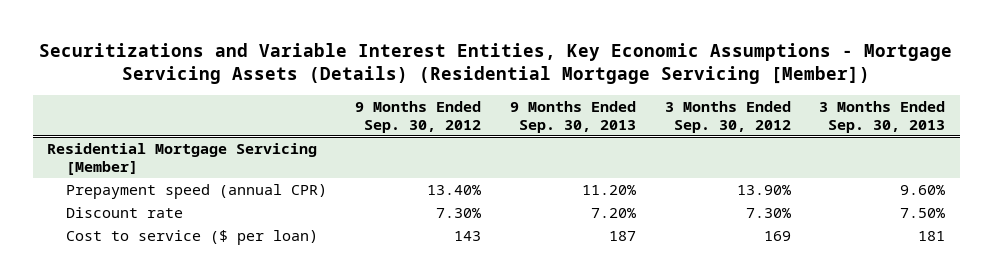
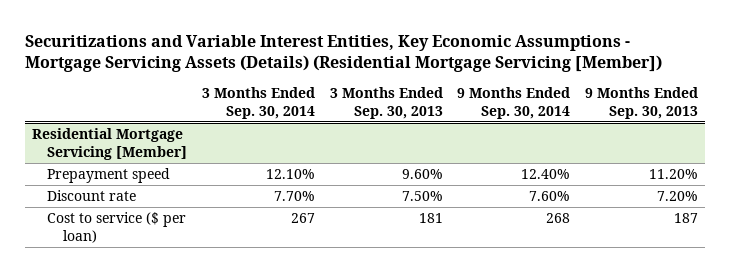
- | 9 Months Ended Sep. 30, 2012 | 9 Months Ended Sep. 30, 2013 | 3 Months Ended Sep. 30, 2012 | 3 Months Ended Sep. 30, 2013
+ | 3 Months Ended Sep. 30, 2014 | 3 Months Ended Sep. 30, 2013 | 9 Months Ended Sep. 30, 2014 | 9 Months Ended Sep. 30, 2013
@ Residential Mortgage Servicing [Member]
- Prepayment speed (annual CPR) | 13.40% | 11.20% | 13.90% | 9.60%
+ Prepayment speed | 12.10% | 9.60% | 12.40% | 11.20%

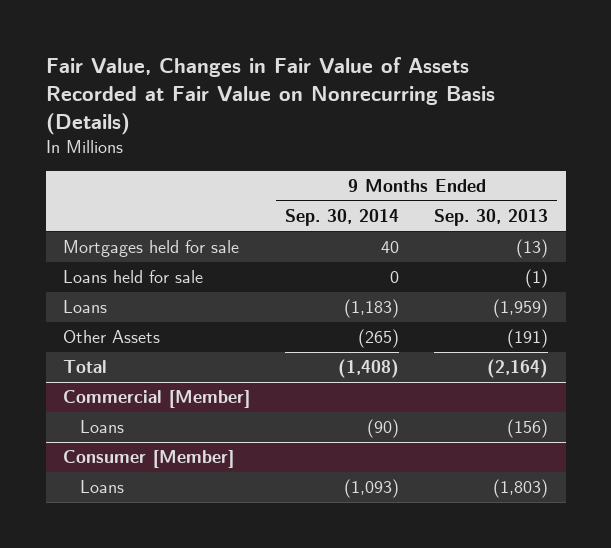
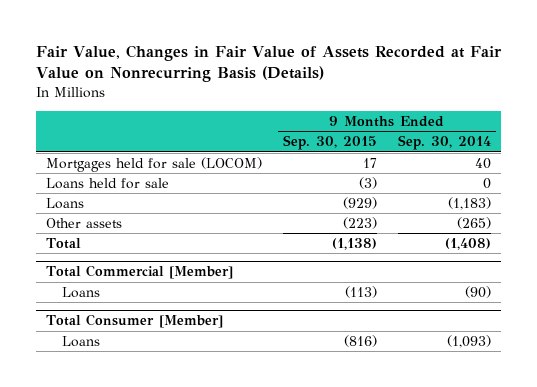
- | 9 Months Ended Sep. 30, 2014 | 9 Months Ended Sep. 30, 2013
+ | 9 Months Ended Sep. 30, 2015 | 9 Months Ended Sep. 30, 2014
- Mortgages held for sale | 40 | (13)
+ Mortgages held for sale (LOCOM) | 17 | 40
- Other Assets | (265) | (191)
+ Other assets | (223) | (265)
- Commercial [Member]
+ Total Commercial [Member]
- Consumer [Member]
+ Total Consumer [Member]

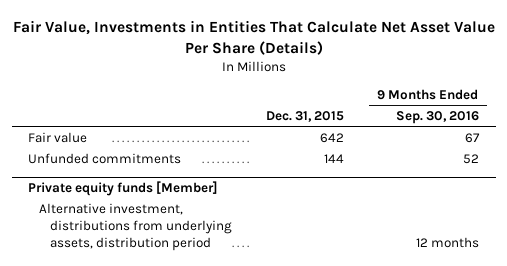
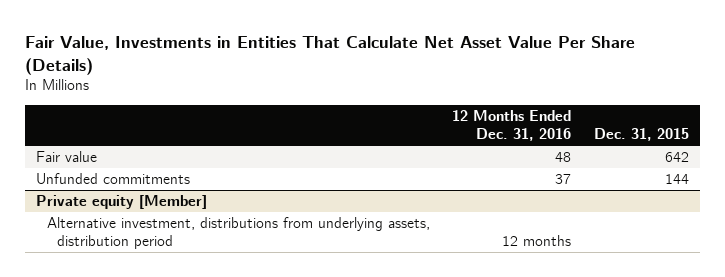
- | Dec. 31, 2015 | 9 Months Ended Sep. 30, 2016
+ | 12 Months Ended Dec. 31, 2016 | Dec. 31, 2015
- Private equity funds [Member]
+ Private equity [Member]

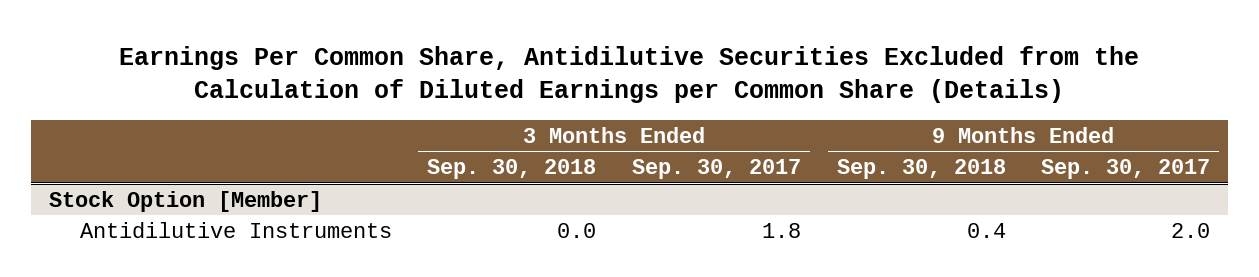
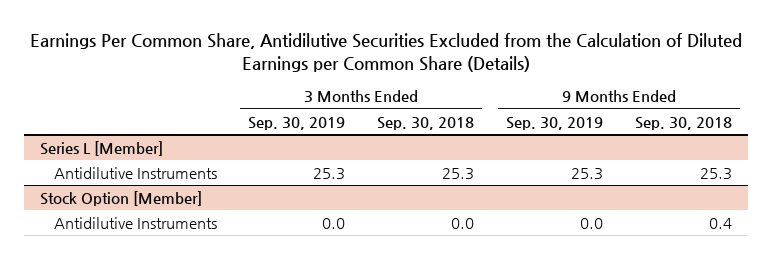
- | 3 Months Ended Sep. 30, 2018 | 3 Months Ended Sep. 30, 2017 | 9 Months Ended Sep. 30, 2018 | 9 Months Ended Sep. 30, 2017
+ | 3 Months Ended Sep. 30, 2019 | 3 Months Ended Sep. 30, 2018 | 9 Months Ended Sep. 30, 2019 | 9 Months Ended Sep. 30, 2018
+ Series L [Member]
+ Antidilutive Instruments | 25.3 | 25.3 | 25.3 | 25.3

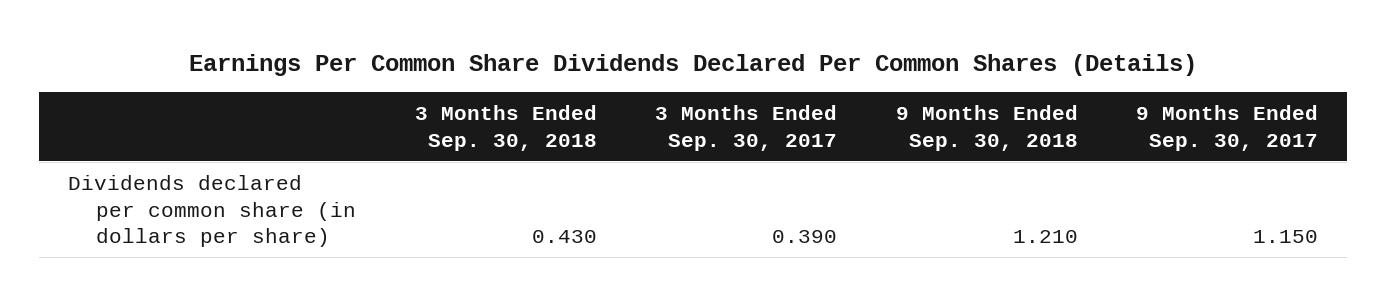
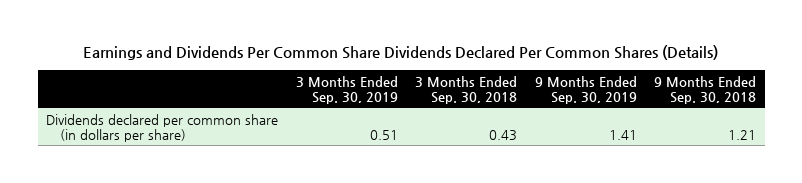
- Earnings Per Common Share Dividends Declared Per Common Shares (Details)
+ Earnings and Dividends Per Common Share Dividends Declared Per Common Shares (Details)
- | 3 Months Ended Sep. 30, 2018 | 3 Months Ended Sep. 30, 2017 | 9 Months Ended Sep. 30, 2018 | 9 Months Ended Sep. 30, 2017
+ | 3 Months Ended Sep. 30, 2019 | 3 Months Ended Sep. 30, 2018 | 9 Months Ended Sep. 30, 2019 | 9 Months Ended Sep. 30, 2018
- Dividends declared per common share (in dollars per share) | 0.430 | 0.390 | 1.210 | 1.150
+ Dividends declared per common share (in dollars per share) | 0.51 | 0.43 | 1.41 | 1.21

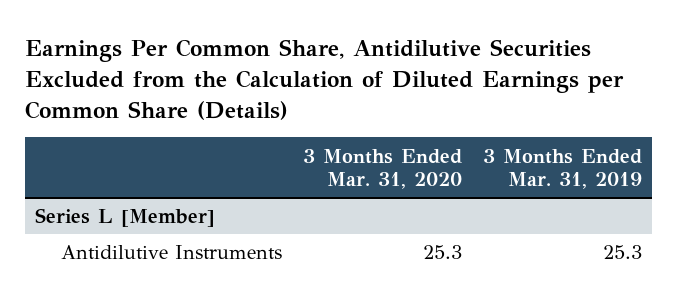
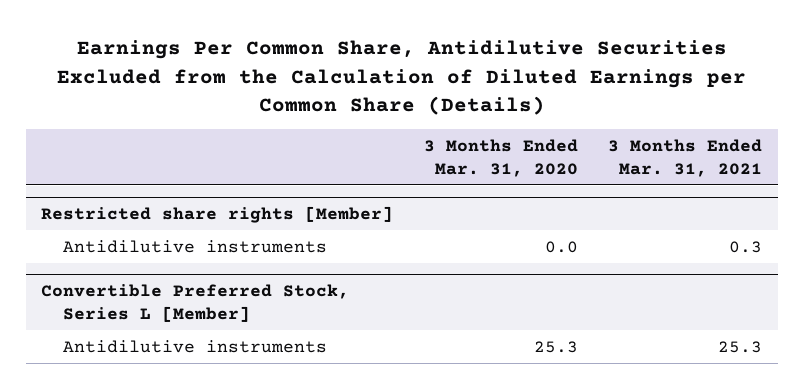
- | 3 Months Ended Mar. 31, 2020 | 3 Months Ended Mar. 31, 2019
+ | 3 Months Ended Mar. 31, 2020 | 3 Months Ended Mar. 31, 2021
- Series L [Member]
- Antidilutive Instruments | 25.3 | 25.3
+ Restricted share rights [Member]
+ Antidilutive instruments | 0.0 | 0.3
+ Convertible Preferred Stock, Series L [Member]
+ Antidilutive instruments | 25.3 | 25.3

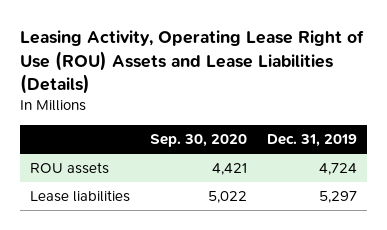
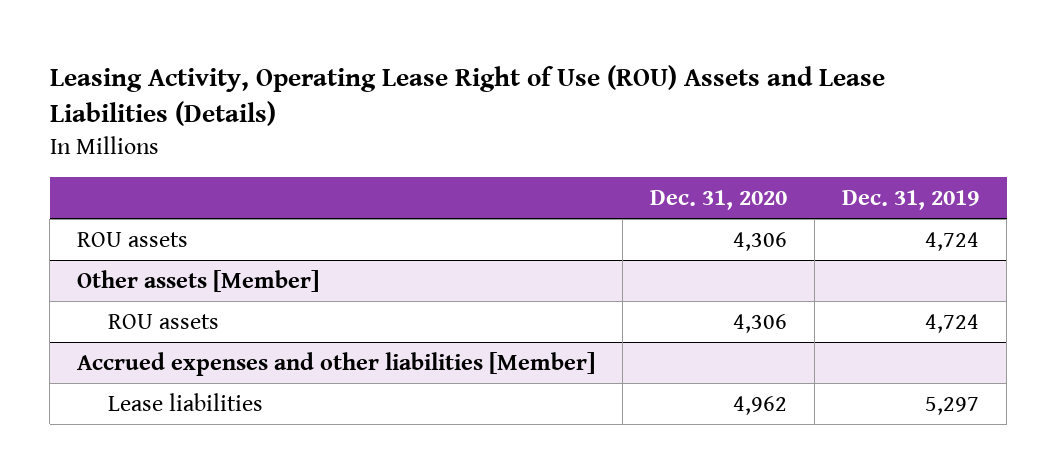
- | Sep. 30, 2020 | Dec. 31, 2019
+ | Dec. 31, 2020 | Dec. 31, 2019
+ Other assets [Member]
+ ROU assets | 4,306 | 4,724
+ Accrued expenses and other liabilities [Member]

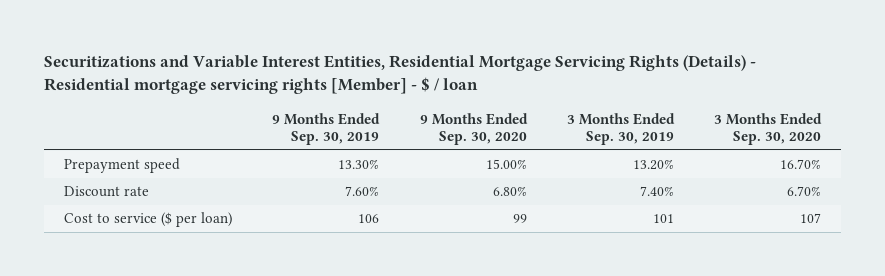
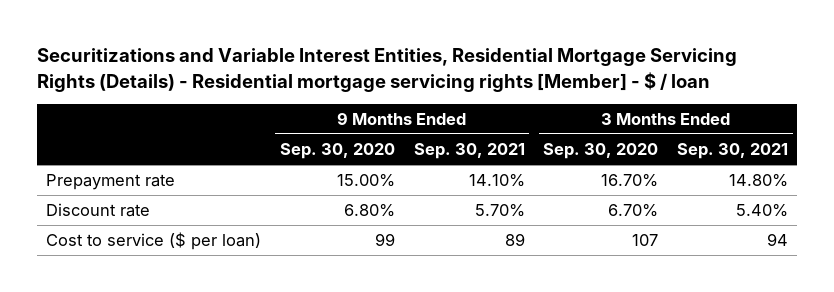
- | 9 Months Ended Sep. 30, 2019 | 9 Months Ended Sep. 30, 2020 | 3 Months Ended Sep. 30, 2019 | 3 Months Ended Sep. 30, 2020
+ | 9 Months Ended Sep. 30, 2020 | 9 Months Ended Sep. 30, 2021 | 3 Months Ended Sep. 30, 2020 | 3 Months Ended Sep. 30, 2021
- Prepayment speed | 13.30% | 15.00% | 13.20% | 16.70%
+ Prepayment rate | 15.00% | 14.10% | 16.70% | 14.80%

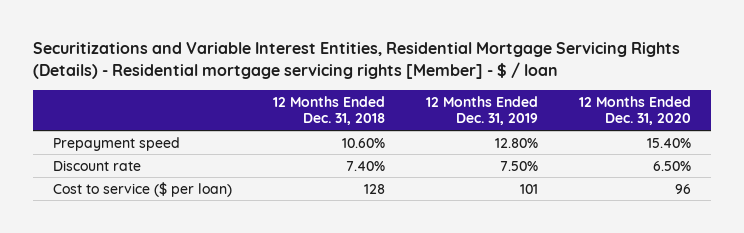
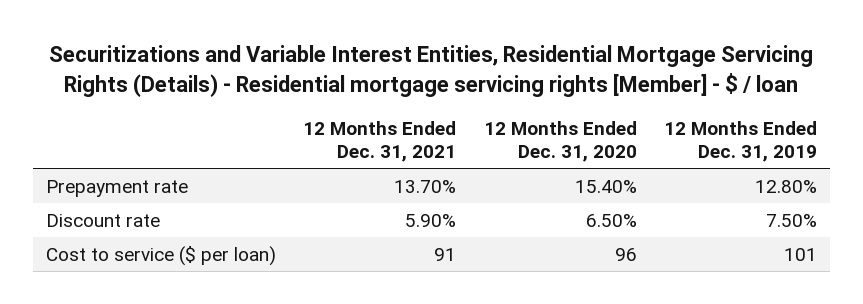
- | 12 Months Ended Dec. 31, 2018 | 12 Months Ended Dec. 31, 2019 | 12 Months Ended Dec. 31, 2020
+ | 12 Months Ended Dec. 31, 2021 | 12 Months Ended Dec. 31, 2020 | 12 Months Ended Dec. 31, 2019
- Prepayment speed | 10.60% | 12.80% | 15.40%
+ Prepayment rate | 13.70% | 15.40% | 12.80%

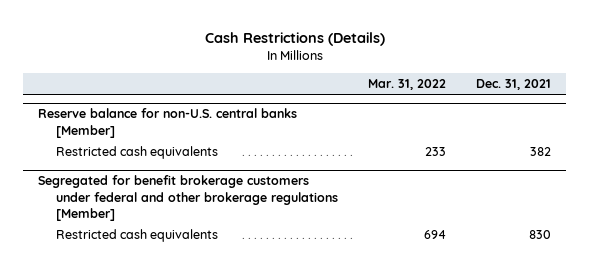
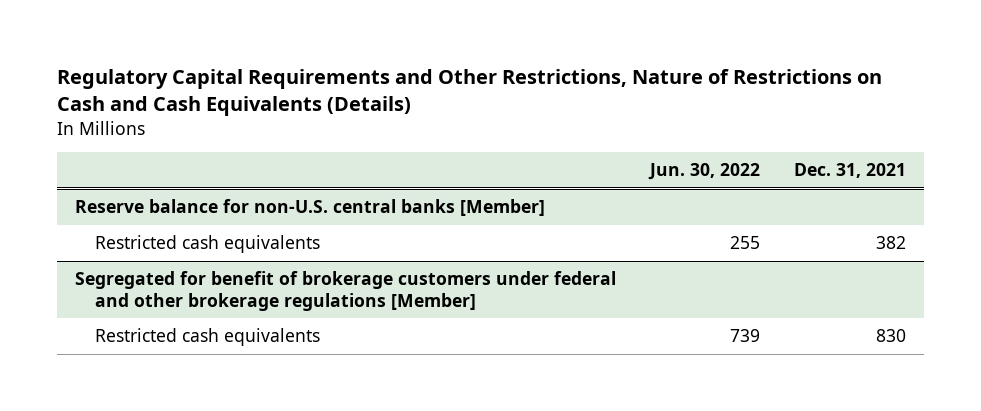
- Cash Restrictions (Details)
+ Regulatory Capital Requirements and Other Restrictions, Nature of Restrictions on Cash and Cash Equivalents (Details)
- | Mar. 31, 2022 | Dec. 31, 2021
+ | Jun. 30, 2022 | Dec. 31, 2021
- Segregated for benefit brokerage customers under federal and other brokerage regulations [Member]
+ Segregated for benefit of brokerage customers under federal and other brokerage regulations [Member]

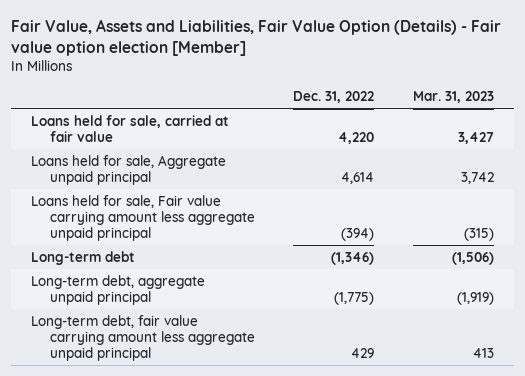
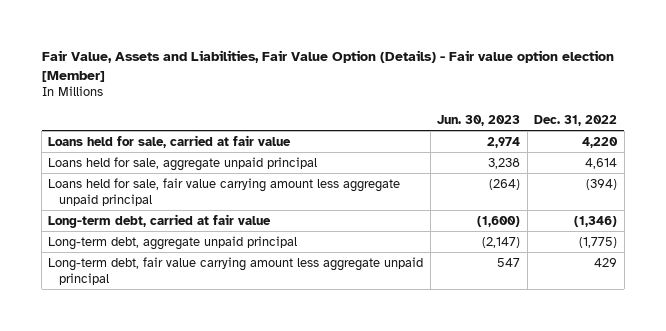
- | Dec. 31, 2022 | Mar. 31, 2023
+ | Jun. 30, 2023 | Dec. 31, 2022
- Loans held for sale, Aggregate unpaid principal | 4,614 | 3,742
- Loans held for sale, Fair value carrying amount less aggregate unpaid principal | (394) | (315)
- Long-term debt | (1,346) | (1,506)
+ Loans held for sale, aggregate unpaid principal | 3,238 | 4,614
+ Loans held for sale, fair value carrying amount less aggregate unpaid principal | (264) | (394)
+ Long-term debt, carried at fair value | (1,600) | (1,346)

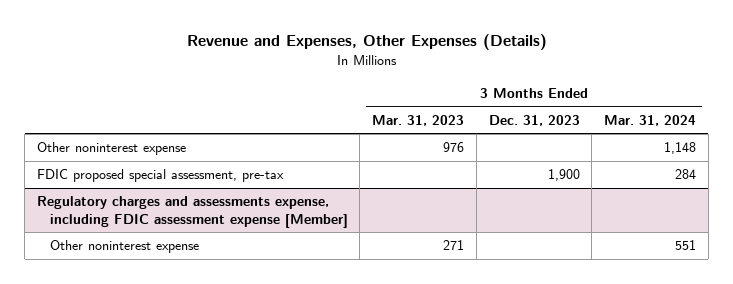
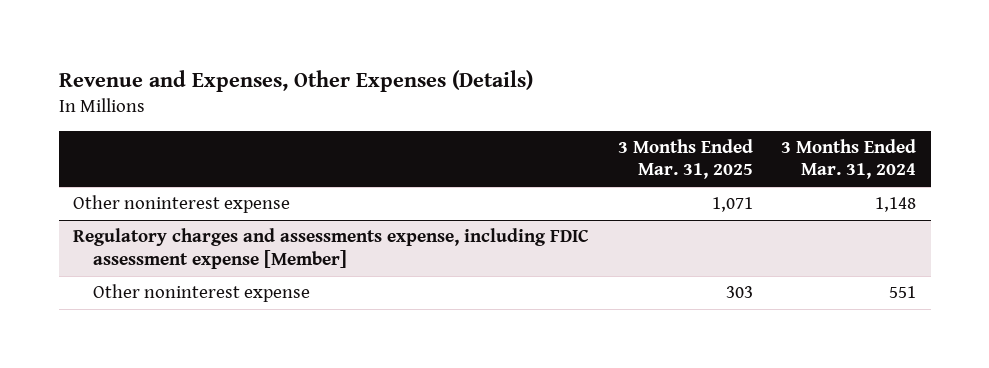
- | 3 Months Ended Mar. 31, 2023 | 3 Months Ended Dec. 31, 2023 | 3 Months Ended Mar. 31, 2024
+ | 3 Months Ended Mar. 31, 2025 | 3 Months Ended Mar. 31, 2024
- FDIC proposed special assessment, pre-tax | | 1,900 | 284

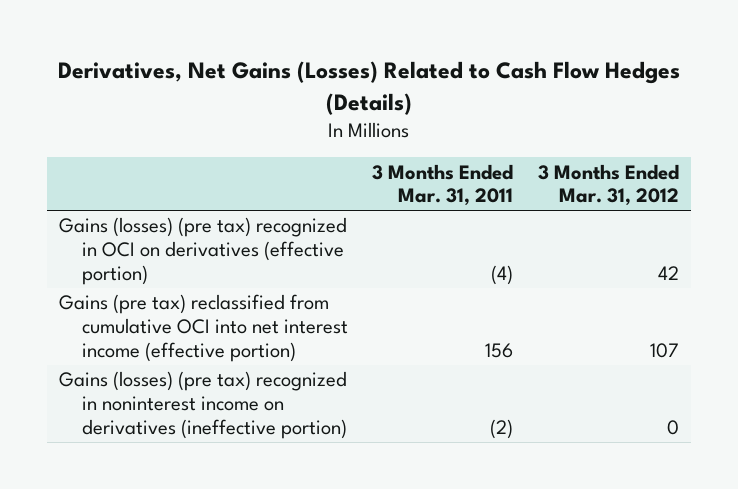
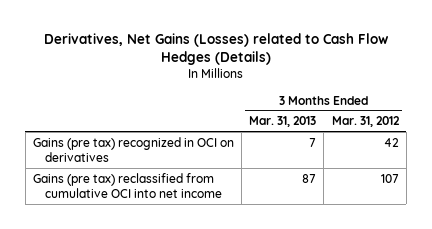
- Derivatives, Net Gains (Losses) Related to Cash Flow Hedges (Details)
+ Derivatives, Net Gains (Losses) related to Cash Flow Hedges (Details)
- | 3 Months Ended Mar. 31, 2011 | 3 Months Ended Mar. 31, 2012
+ | 3 Months Ended Mar. 31, 2013 | 3 Months Ended Mar. 31, 2012
- Gains (losses) (pre tax) recognized in OCI on derivatives (effective portion) | (4) | 42
- Gains (pre tax) reclassified from cumulative OCI into net interest income (effective portion) | 156 | 107
- Gains (losses) (pre tax) recognized in noninterest income on derivatives (ineffective portion) | (2) | 0
+ Gains (pre tax) recognized in OCI on derivatives | 7 | 42
+ Gains (pre tax) reclassified from cumulative OCI into net income | 87 | 107

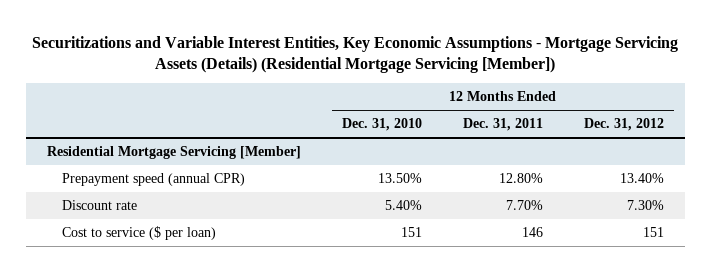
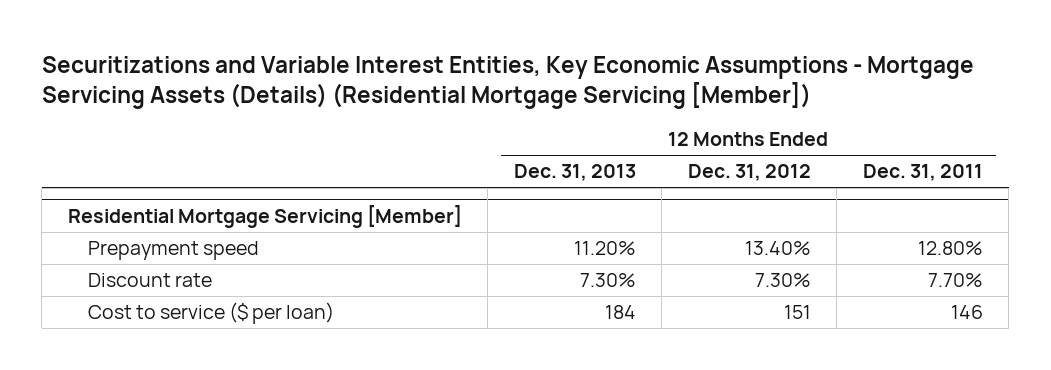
- | 12 Months Ended Dec. 31, 2010 | 12 Months Ended Dec. 31, 2011 | 12 Months Ended Dec. 31, 2012
+ | 12 Months Ended Dec. 31, 2013 | 12 Months Ended Dec. 31, 2012 | 12 Months Ended Dec. 31, 2011
@ Residential Mortgage Servicing [Member]
- Prepayment speed (annual CPR) | 13.50% | 12.80% | 13.40%
+ Prepayment speed | 11.20% | 13.40% | 12.80%

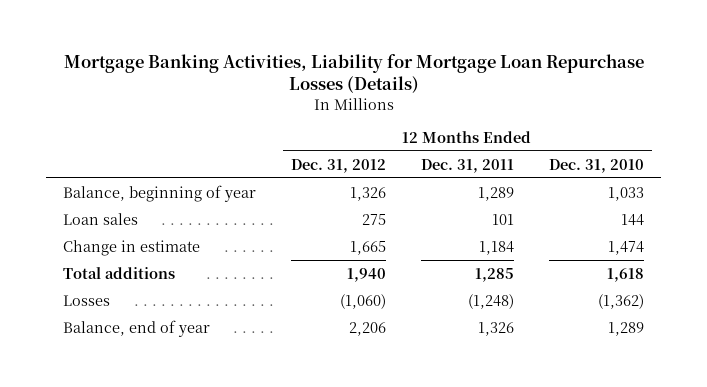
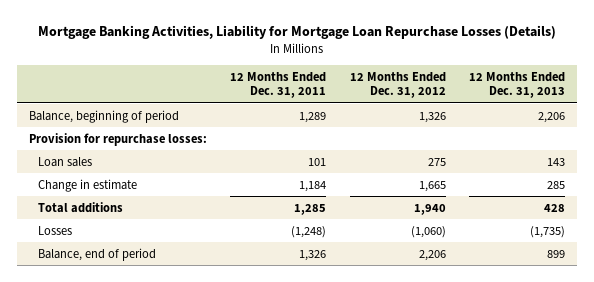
- | 12 Months Ended Dec. 31, 2012 | 12 Months Ended Dec. 31, 2011 | 12 Months Ended Dec. 31, 2010
+ | 12 Months Ended Dec. 31, 2011 | 12 Months Ended Dec. 31, 2012 | 12 Months Ended Dec. 31, 2013
- Balance, beginning of year | 1,326 | 1,289 | 1,033
+ Balance, beginning of period | 1,289 | 1,326 | 2,206
+ Provision for repurchase losses:
- Balance, end of year | 2,206 | 1,326 | 1,289
+ Balance, end of period | 1,326 | 2,206 | 899

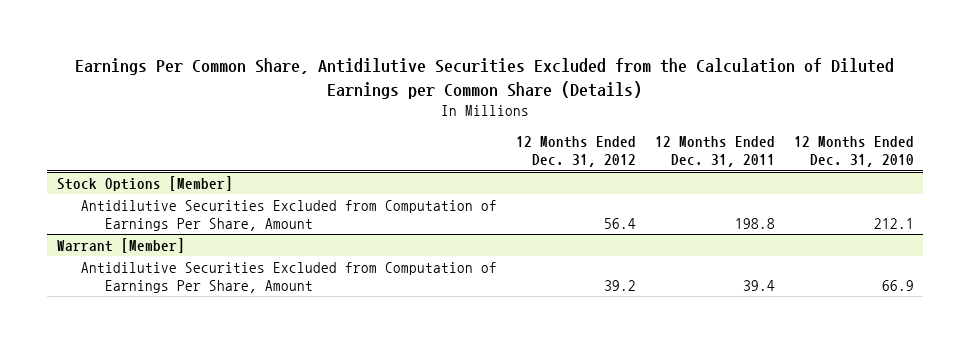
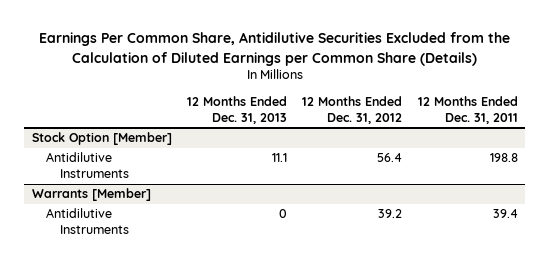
- | 12 Months Ended Dec. 31, 2012 | 12 Months Ended Dec. 31, 2011 | 12 Months Ended Dec. 31, 2010
+ | 12 Months Ended Dec. 31, 2013 | 12 Months Ended Dec. 31, 2012 | 12 Months Ended Dec. 31, 2011
- Stock Options [Member]
- Antidilutive Securities Excluded from Computation of Earnings Per Share, Amount | 56.4 | 198.8 | 212.1
- Warrant [Member]
- Antidilutive Securities Excluded from Computation of Earnings Per Share, Amount | 39.2 | 39.4 | 66.9
+ Stock Option [Member]
+ Antidilutive Instruments | 11.1 | 56.4 | 198.8
+ Warrants [Member]
+ Antidilutive Instruments | 0 | 39.2 | 39.4

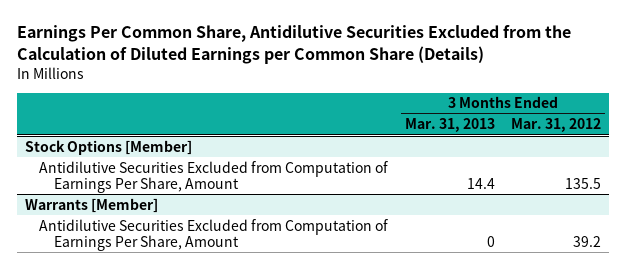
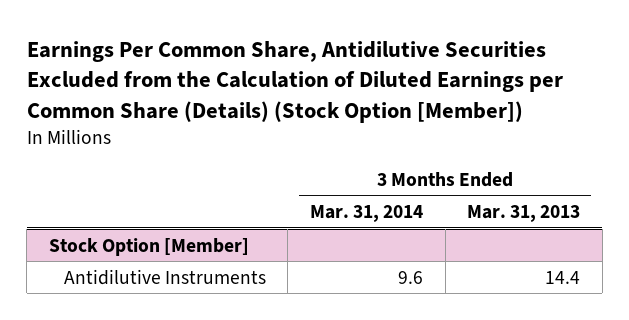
- Earnings Per Common Share, Antidilutive Securities Excluded from the Calculation of Diluted Earnings per Common Share (Details)
+ Earnings Per Common Share, Antidilutive Securities Excluded from the Calculation of Diluted Earnings per Common Share (Details) (Stock Option [Member])
- | 3 Months Ended Mar. 31, 2013 | 3 Months Ended Mar. 31, 2012
+ | 3 Months Ended Mar. 31, 2014 | 3 Months Ended Mar. 31, 2013
- Stock Options [Member]
- Antidilutive Securities Excluded from Computation of Earnings Per Share, Amount | 14.4 | 135.5
- Warrants [Member]
- Antidilutive Securities Excluded from Computation of Earnings Per Share, Amount | 0 | 39.2
+ Stock Option [Member]
+ Antidilutive Instruments | 9.6 | 14.4

